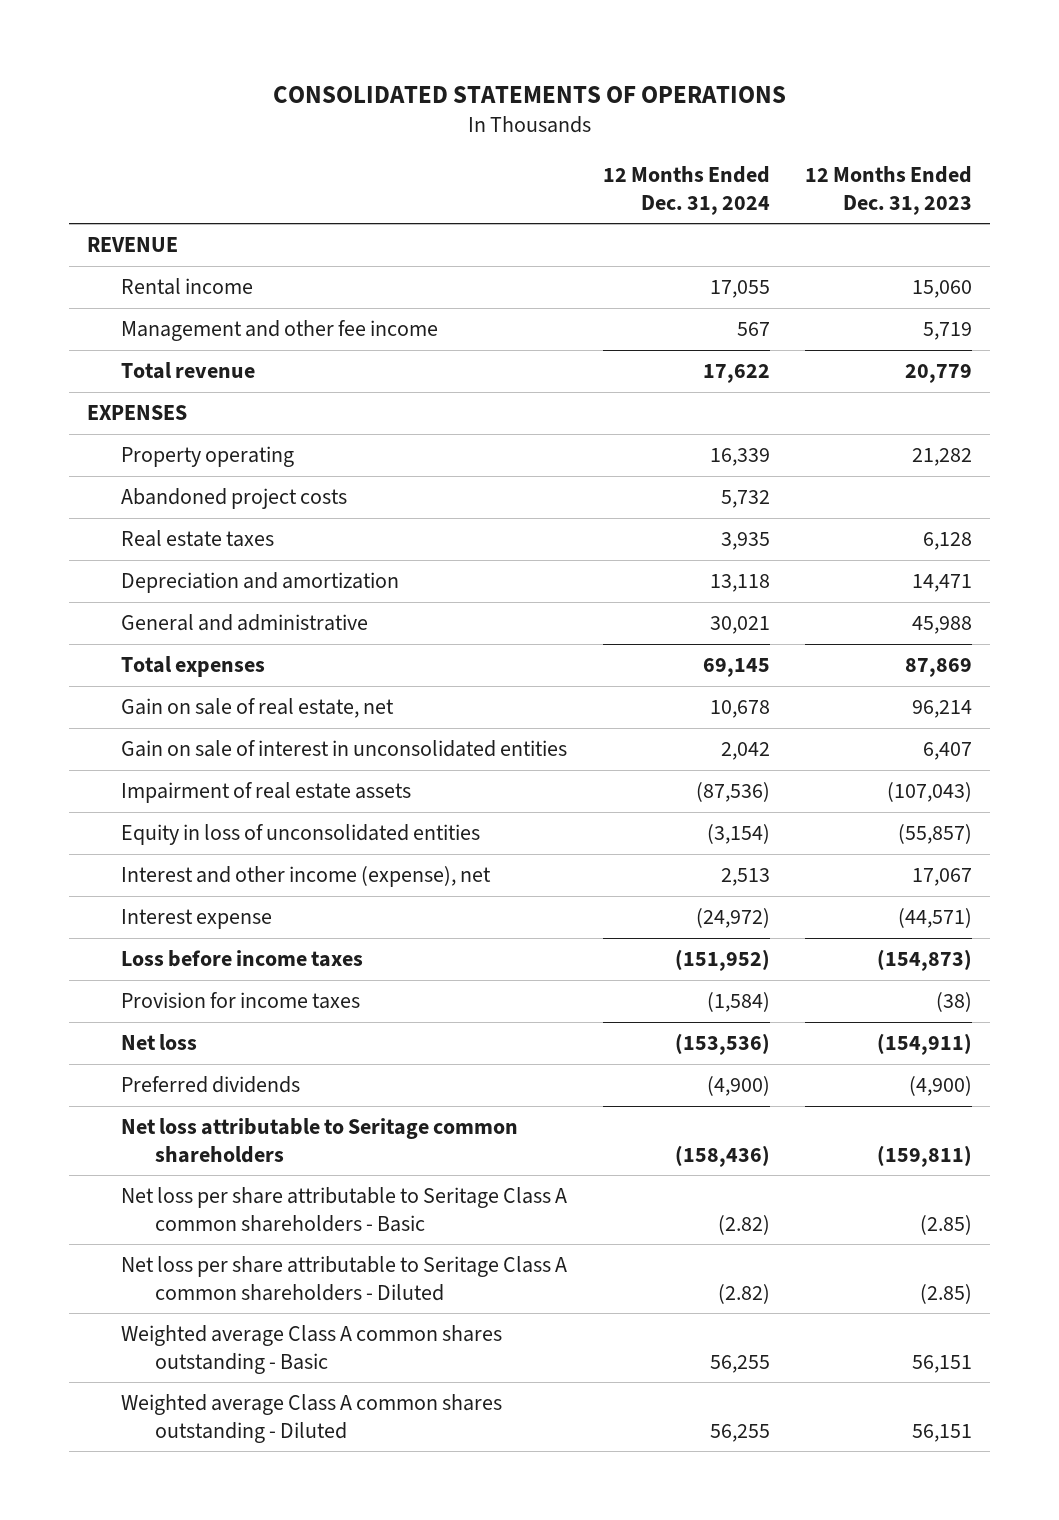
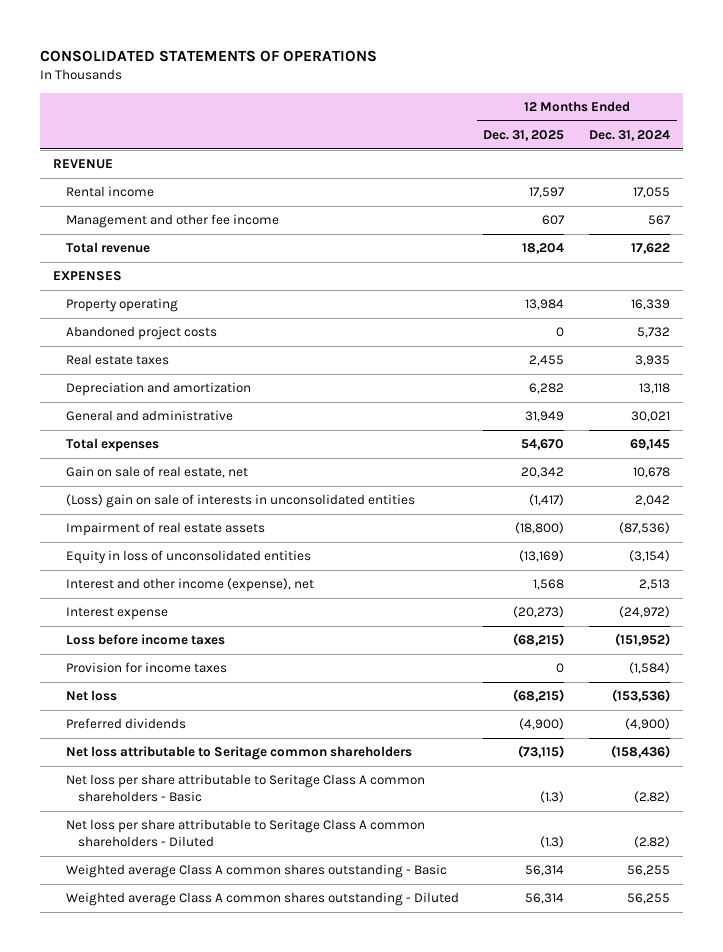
- | 12 Months Ended Dec. 31, 2024 | 12 Months Ended Dec. 31, 2023
+ | 12 Months Ended Dec. 31, 2025 | 12 Months Ended Dec. 31, 2024
- Gain on sale of interest in unconsolidated entities | 2,042 | 6,407
+ (Loss) gain on sale of interests in unconsolidated entities | (1,417) | 2,042

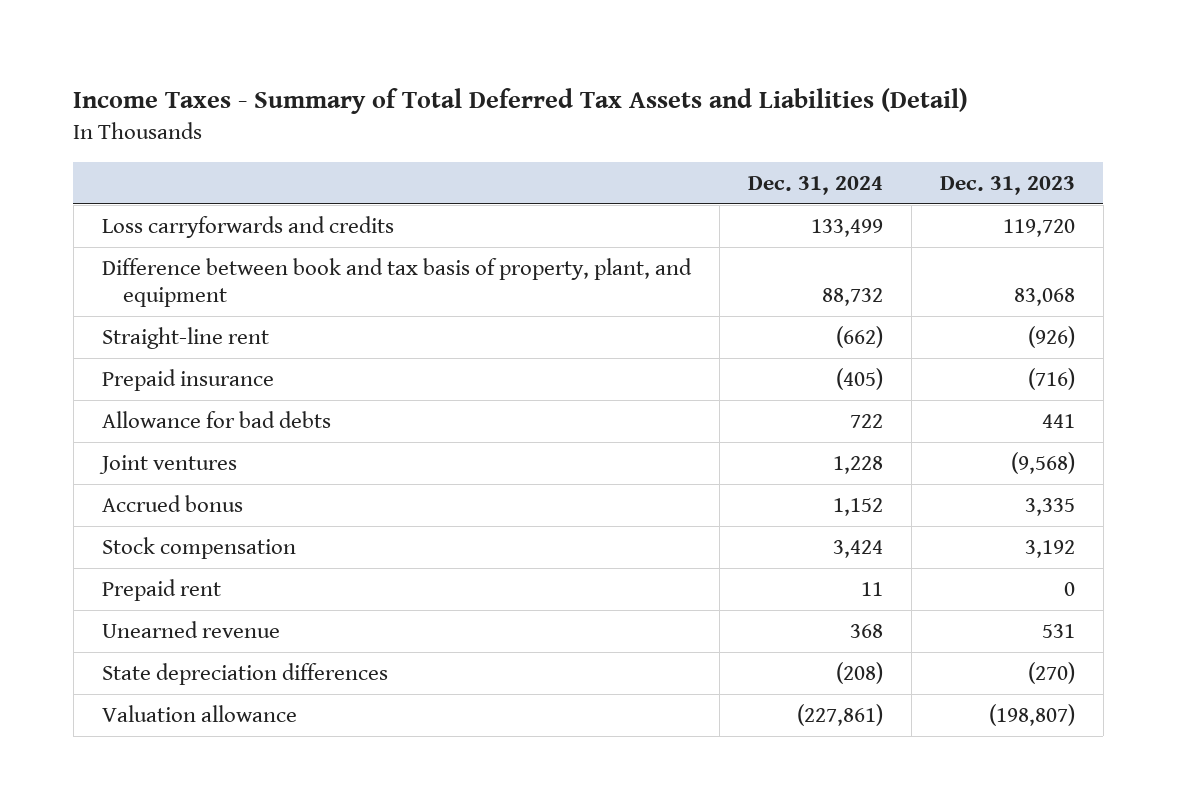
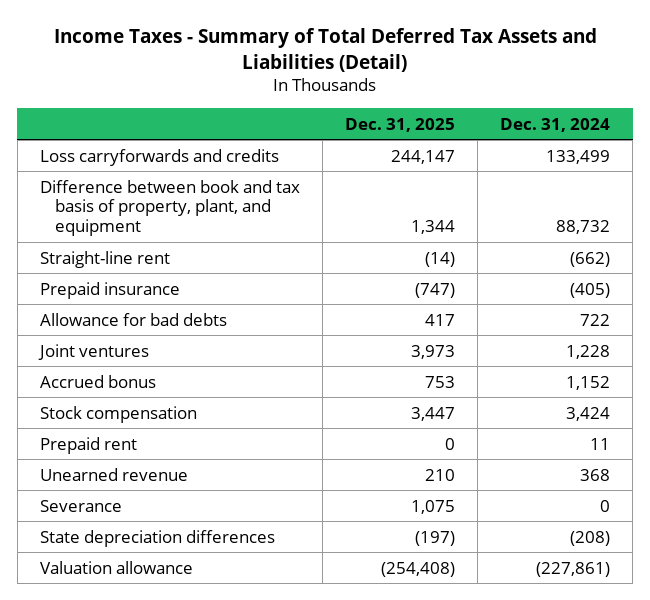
- | Dec. 31, 2024 | Dec. 31, 2023
+ | Dec. 31, 2025 | Dec. 31, 2024
+ Severance | 1,075 | 0

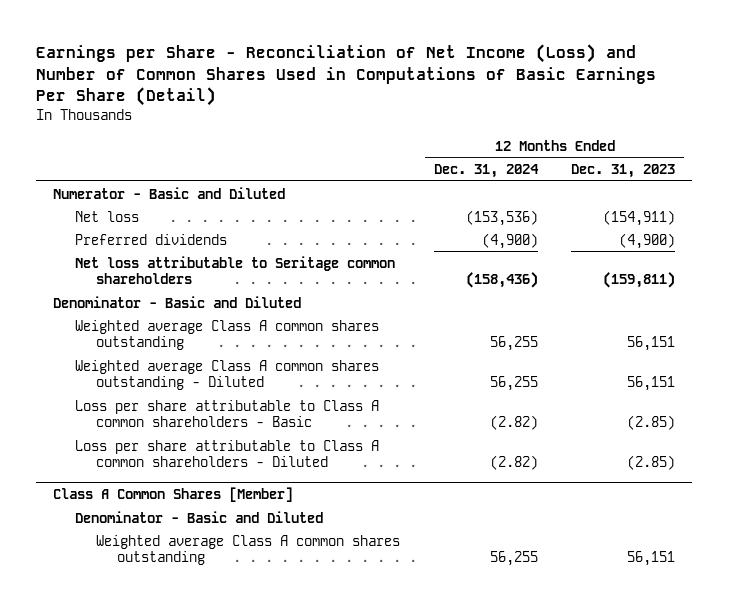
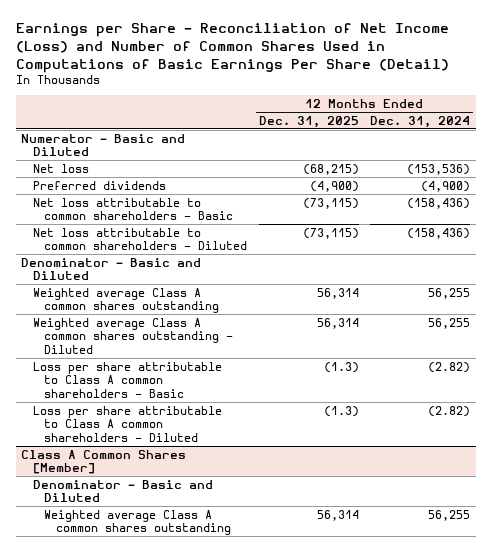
- | 12 Months Ended Dec. 31, 2024 | 12 Months Ended Dec. 31, 2023
+ | 12 Months Ended Dec. 31, 2025 | 12 Months Ended Dec. 31, 2024
- Net loss attributable to Seritage common shareholders | (158,436) | (159,811)
+ Net loss attributable to common shareholders - Basic | (73,115) | (158,436)
+ Net loss attributable to common shareholders - Diluted | (73,115) | (158,436)

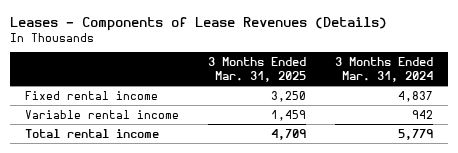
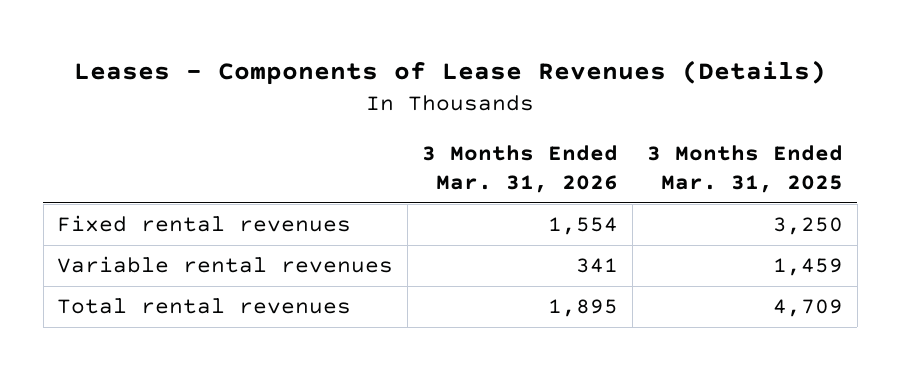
- | 3 Months Ended Mar. 31, 2025 | 3 Months Ended Mar. 31, 2024
+ | 3 Months Ended Mar. 31, 2026 | 3 Months Ended Mar. 31, 2025
- Fixed rental income | 3,250 | 4,837
- Variable rental income | 1,459 | 942
- Total rental income | 4,709 | 5,779
+ Fixed rental revenues | 1,554 | 3,250
+ Variable rental revenues | 341 | 1,459
+ Total rental revenues | 1,895 | 4,709

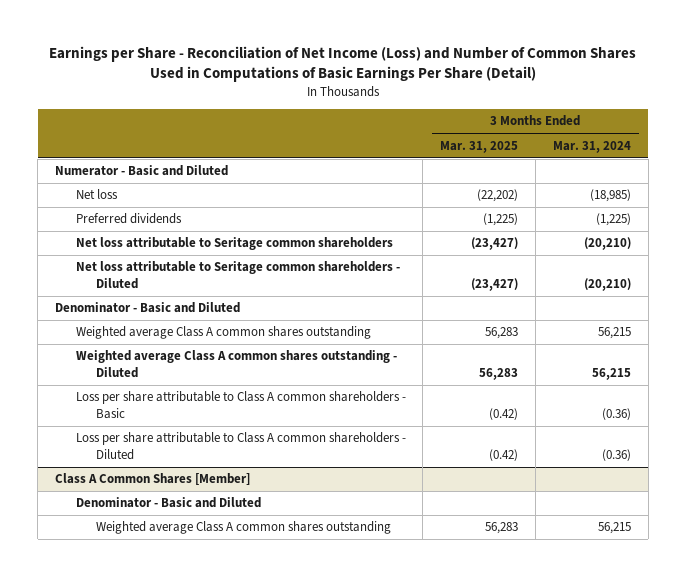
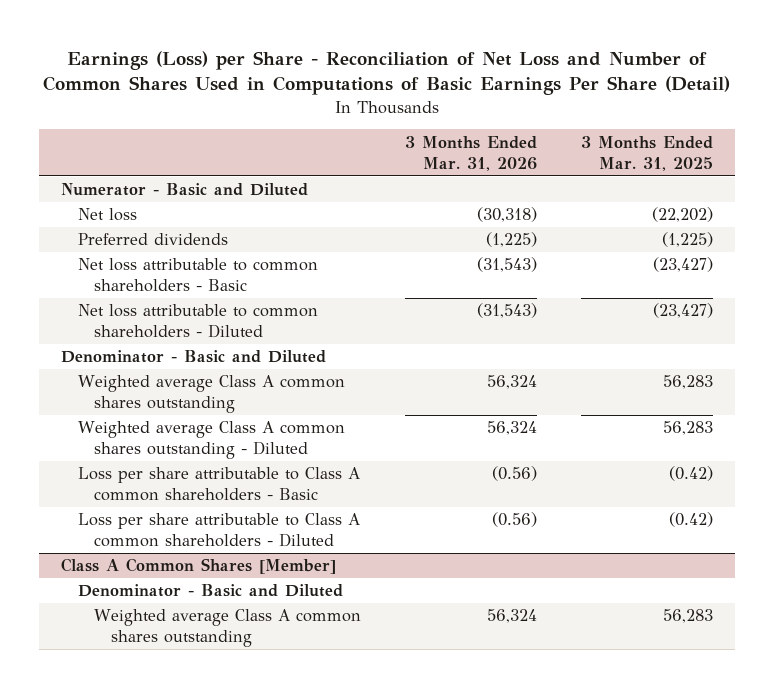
- Earnings per Share - Reconciliation of Net Income (Loss) and Number of Common Shares Used in Computations of Basic Earnings Per Share (Detail)
+ Earnings (Loss) per Share - Reconciliation of Net Loss and Number of Common Shares Used in Computations of Basic Earnings Per Share (Detail)
- | 3 Months Ended Mar. 31, 2025 | 3 Months Ended Mar. 31, 2024
+ | 3 Months Ended Mar. 31, 2026 | 3 Months Ended Mar. 31, 2025
- Net loss attributable to Seritage common shareholders | (23,427) | (20,210)
- Net loss attributable to Seritage common shareholders - Diluted | (23,427) | (20,210)
+ Net loss attributable to common shareholders - Basic | (31,543) | (23,427)
+ Net loss attributable to common shareholders - Diluted | (31,543) | (23,427)

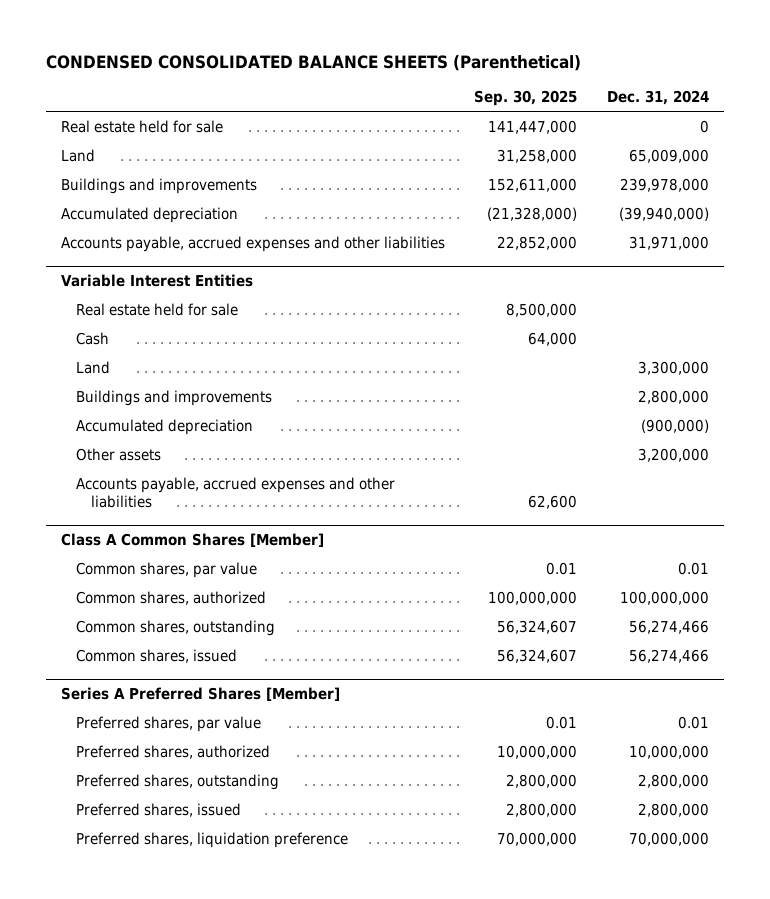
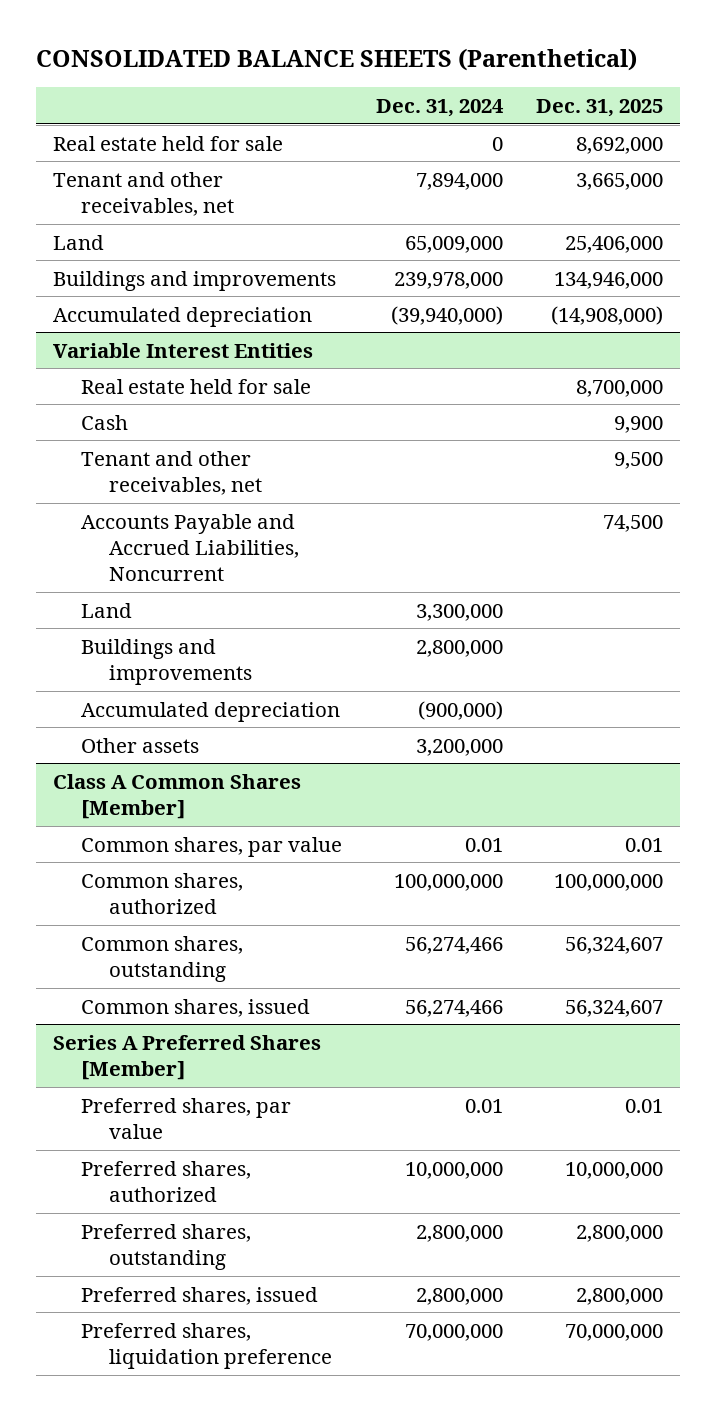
- CONDENSED CONSOLIDATED BALANCE SHEETS (Parenthetical)
+ CONSOLIDATED BALANCE SHEETS (Parenthetical)
- | Sep. 30, 2025 | Dec. 31, 2024
+ | Dec. 31, 2024 | Dec. 31, 2025
+ Tenant and other receivables, net | 7,894,000 | 3,665,000
- Accounts payable, accrued expenses and other liabilities | 22,852,000 | 31,971,000
@ Variable Interest Entities
+ Tenant and other receivables, net | | 9,500
+ Accounts Payable and Accrued Liabilities, Noncurrent | | 74,500
- Accounts payable, accrued expenses and other liabilities | 62,600 |

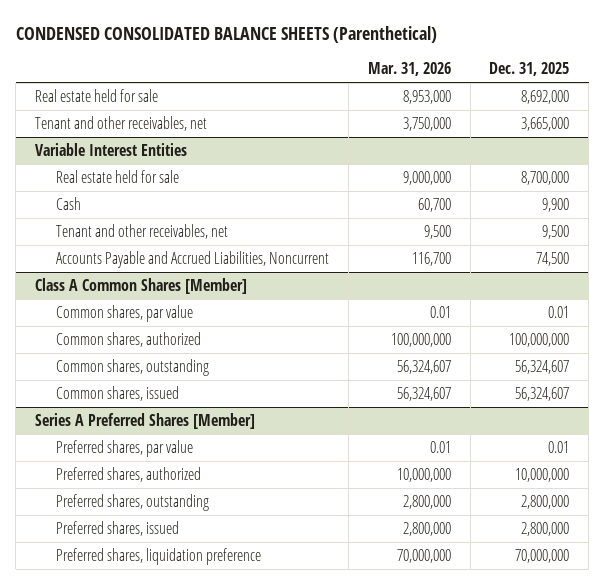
- CONSOLIDATED BALANCE SHEETS (Parenthetical)
+ CONDENSED CONSOLIDATED BALANCE SHEETS (Parenthetical)
- | Dec. 31, 2024 | Dec. 31, 2025
+ | Mar. 31, 2026 | Dec. 31, 2025
- Land | 65,009,000 | 25,406,000
- Buildings and improvements | 239,978,000 | 134,946,000
- Accumulated depreciation | (39,940,000) | (14,908,000)
@ Variable Interest Entities
- Land | 3,300,000 |
- Buildings and improvements | 2,800,000 |
- Accumulated depreciation | (900,000) |
- Other assets | 3,200,000 |

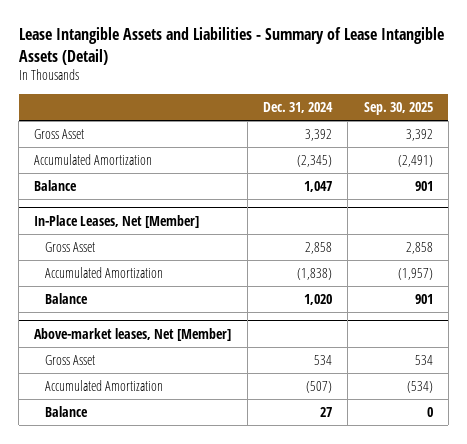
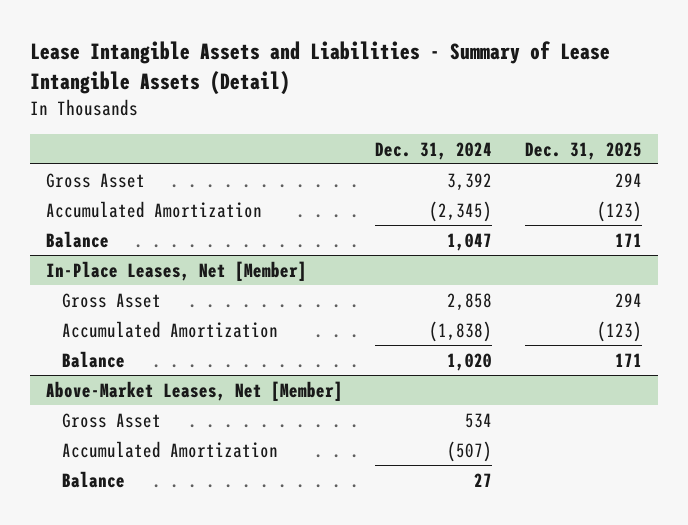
- | Dec. 31, 2024 | Sep. 30, 2025
+ | Dec. 31, 2024 | Dec. 31, 2025
- Above-market leases, Net [Member]
+ Above-Market Leases, Net [Member]

